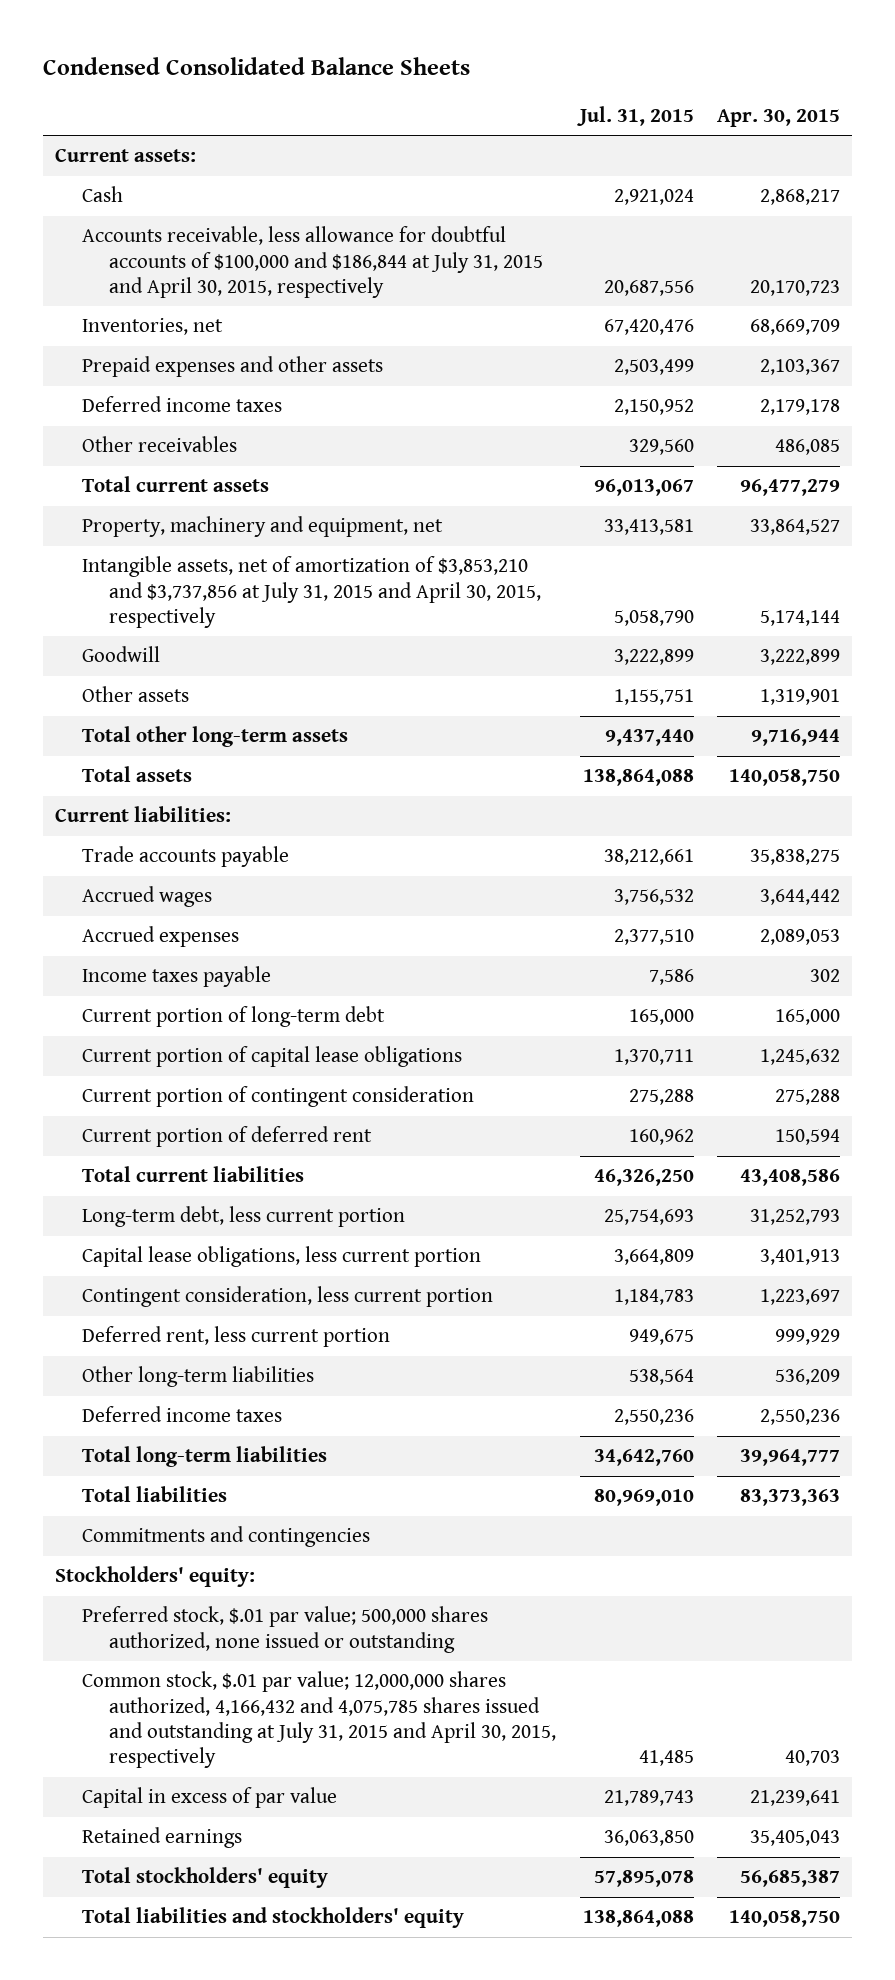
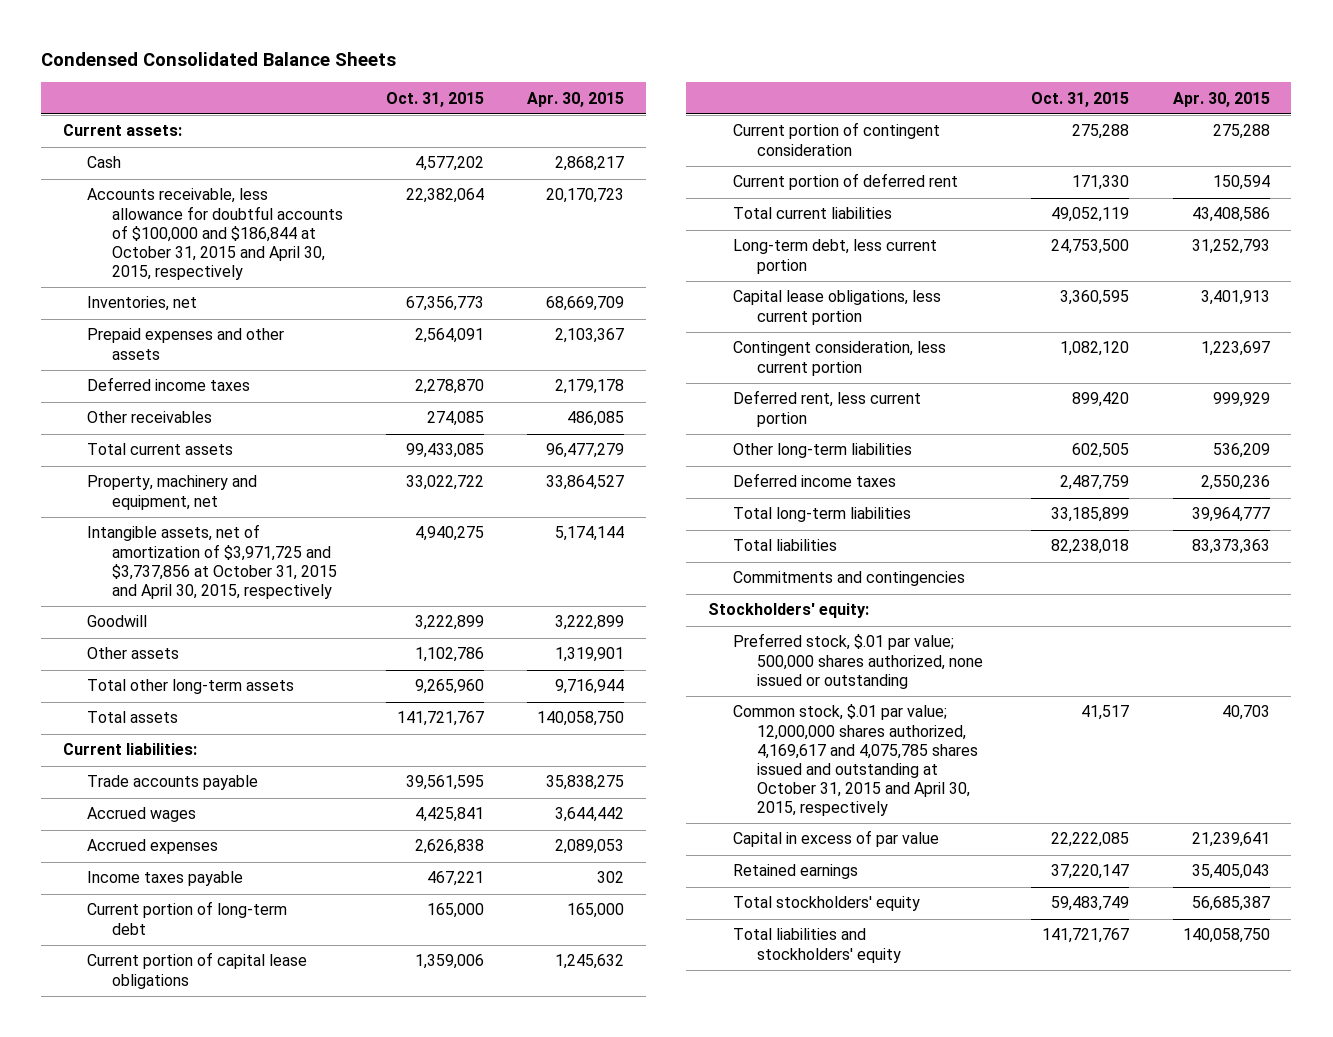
- | Jul. 31, 2015 | Apr. 30, 2015
+ | Oct. 31, 2015 | Apr. 30, 2015
- Accounts receivable, less allowance for doubtful accounts of $100,000 and $186,844 at July 31, 2015 and April 30, 2015, respectively | 20,687,556 | 20,170,723
+ Accounts receivable, less allowance for doubtful accounts of $100,000 and $186,844 at October 31, 2015 and April 30, 2015, respectively | 22,382,064 | 20,170,723
- Intangible assets, net of amortization of $3,853,210 and $3,737,856 at July 31, 2015 and April 30, 2015, respectively | 5,058,790 | 5,174,144
+ Intangible assets, net of amortization of $3,971,725 and $3,737,856 at October 31, 2015 and April 30, 2015, respectively | 4,940,275 | 5,174,144
- Common stock, $.01 par value; 12,000,000 shares authorized, 4,166,432 and 4,075,785 shares issued and outstanding at July 31, 2015 and April 30, 2015, respectively | 41,485 | 40,703
+ Common stock, $.01 par value; 12,000,000 shares authorized, 4,169,617 and 4,075,785 shares issued and outstanding at October 31, 2015 and April 30, 2015, respectively | 41,517 | 40,703

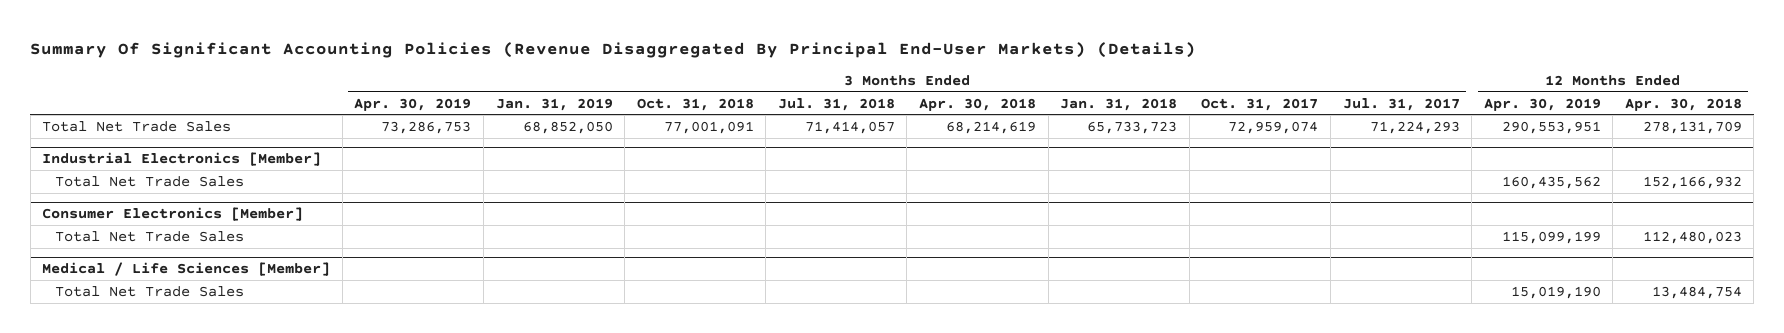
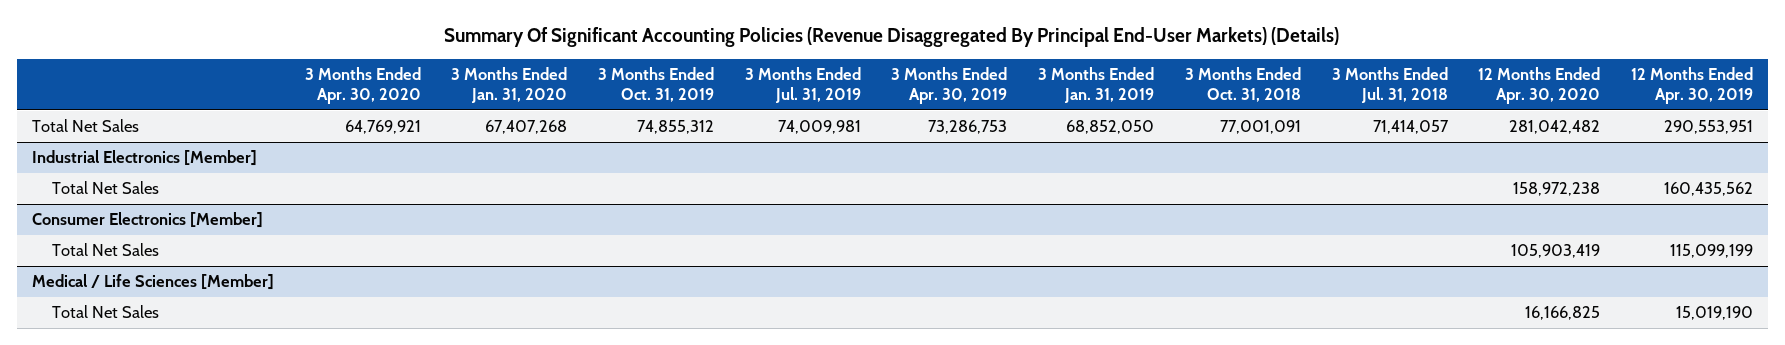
- | 3 Months Ended Apr. 30, 2019 | 3 Months Ended Jan. 31, 2019 | 3 Months Ended Oct. 31, 2018 | 3 Months Ended Jul. 31, 2018 | 3 Months Ended Apr. 30, 2018 | 3 Months Ended Jan. 31, 2018 | 3 Months Ended Oct. 31, 2017 | 3 Months Ended Jul. 31, 2017 | 12 Months Ended Apr. 30, 2019 | 12 Months Ended Apr. 30, 2018
+ | 3 Months Ended Apr. 30, 2020 | 3 Months Ended Jan. 31, 2020 | 3 Months Ended Oct. 31, 2019 | 3 Months Ended Jul. 31, 2019 | 3 Months Ended Apr. 30, 2019 | 3 Months Ended Jan. 31, 2019 | 3 Months Ended Oct. 31, 2018 | 3 Months Ended Jul. 31, 2018 | 12 Months Ended Apr. 30, 2020 | 12 Months Ended Apr. 30, 2019
- Total Net Trade Sales | 73,286,753 | 68,852,050 | 77,001,091 | 71,414,057 | 68,214,619 | 65,733,723 | 72,959,074 | 71,224,293 | 290,553,951 | 278,131,709
+ Total Net Sales | 64,769,921 | 67,407,268 | 74,855,312 | 74,009,981 | 73,286,753 | 68,852,050 | 77,001,091 | 71,414,057 | 281,042,482 | 290,553,951
@ Industrial Electronics [Member]
- Total Net Trade Sales | | | | | | | | | 160,435,562 | 152,166,932
+ Total Net Sales | | | | | | | | | 158,972,238 | 160,435,562
@ Consumer Electronics [Member]
- Total Net Trade Sales | | | | | | | | | 115,099,199 | 112,480,023
+ Total Net Sales | | | | | | | | | 105,903,419 | 115,099,199
@ Medical / Life Sciences [Member]
- Total Net Trade Sales | | | | | | | | | 15,019,190 | 13,484,754
+ Total Net Sales | | | | | | | | | 16,166,825 | 15,019,190

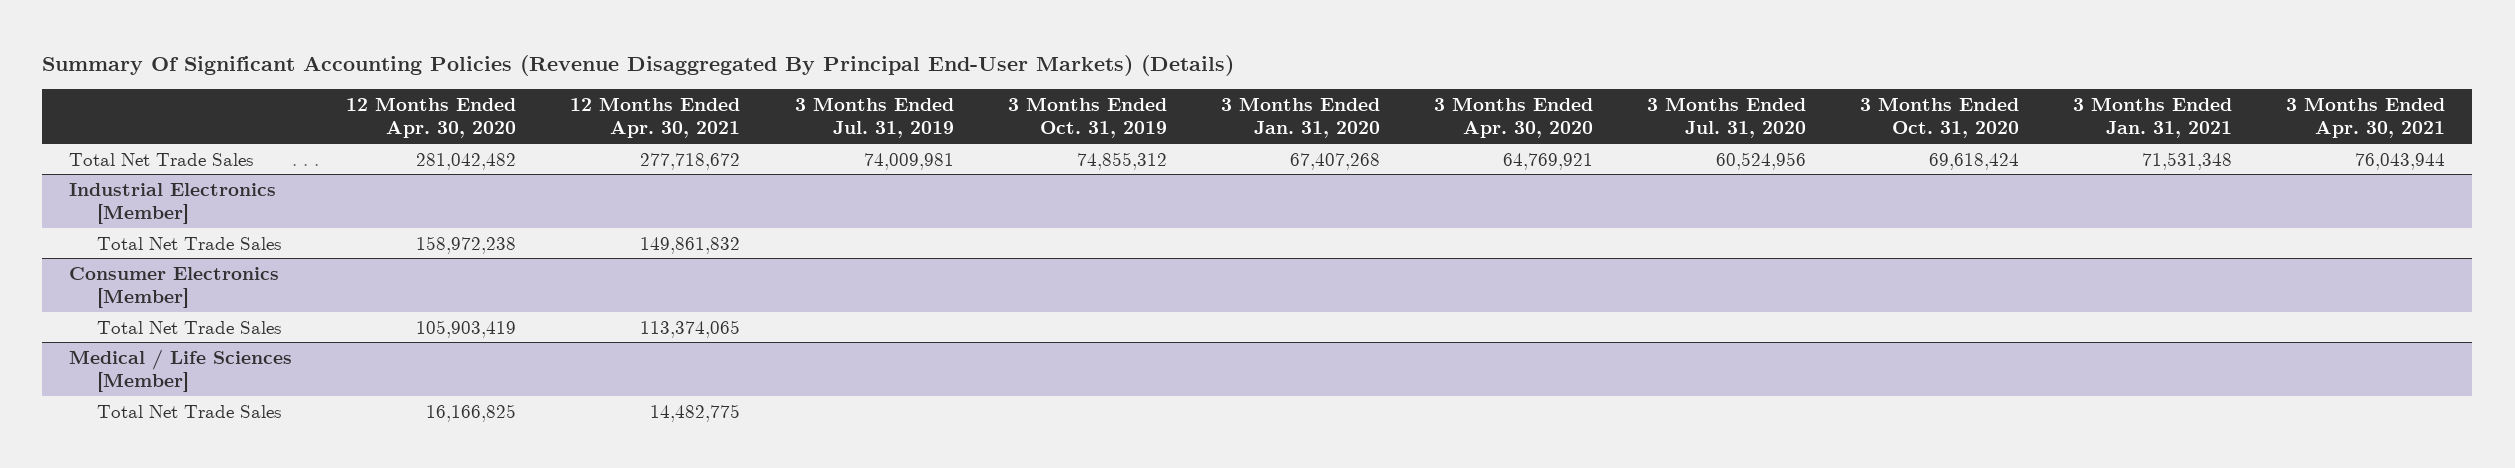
- | 3 Months Ended Apr. 30, 2020 | 3 Months Ended Jan. 31, 2020 | 3 Months Ended Oct. 31, 2019 | 3 Months Ended Jul. 31, 2019 | 3 Months Ended Apr. 30, 2019 | 3 Months Ended Jan. 31, 2019 | 3 Months Ended Oct. 31, 2018 | 3 Months Ended Jul. 31, 2018 | 12 Months Ended Apr. 30, 2020 | 12 Months Ended Apr. 30, 2019
+ | 12 Months Ended Apr. 30, 2020 | 12 Months Ended Apr. 30, 2021 | 3 Months Ended Jul. 31, 2019 | 3 Months Ended Oct. 31, 2019 | 3 Months Ended Jan. 31, 2020 | 3 Months Ended Apr. 30, 2020 | 3 Months Ended Jul. 31, 2020 | 3 Months Ended Oct. 31, 2020 | 3 Months Ended Jan. 31, 2021 | 3 Months Ended Apr. 30, 2021
- Total Net Sales | 64,769,921 | 67,407,268 | 74,855,312 | 74,009,981 | 73,286,753 | 68,852,050 | 77,001,091 | 71,414,057 | 281,042,482 | 290,553,951
+ Total Net Trade Sales | 281,042,482 | 277,718,672 | 74,009,981 | 74,855,312 | 67,407,268 | 64,769,921 | 60,524,956 | 69,618,424 | 71,531,348 | 76,043,944
@ Industrial Electronics [Member]
- Total Net Sales | | | | | | | | | 158,972,238 | 160,435,562
+ Total Net Trade Sales | 158,972,238 | 149,861,832 | | | | | | | |
@ Consumer Electronics [Member]
- Total Net Sales | | | | | | | | | 105,903,419 | 115,099,199
+ Total Net Trade Sales | 105,903,419 | 113,374,065 | | | | | | | |
@ Medical / Life Sciences [Member]
- Total Net Sales | | | | | | | | | 16,166,825 | 15,019,190
+ Total Net Trade Sales | 16,166,825 | 14,482,775 | | | | | | | |

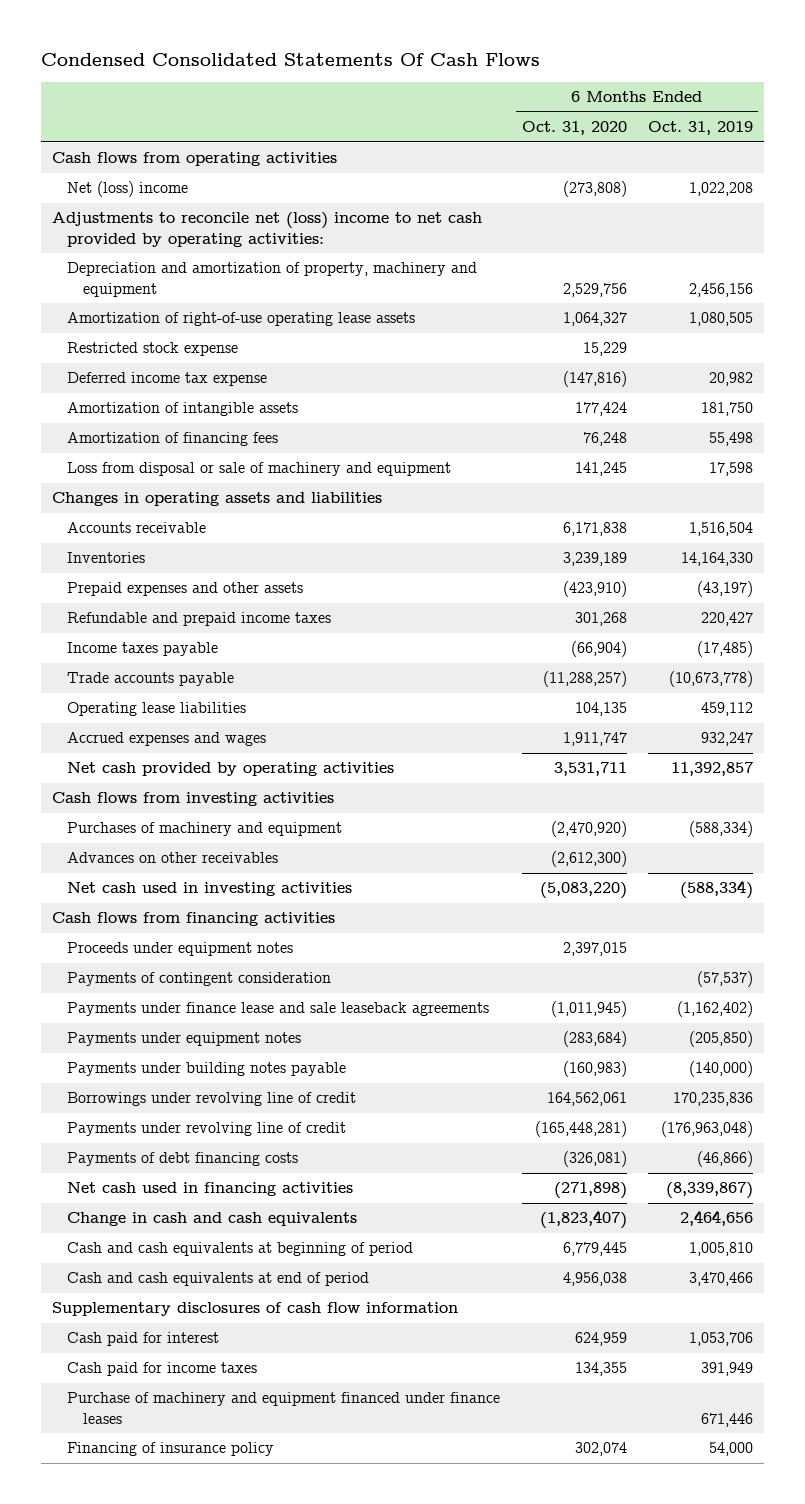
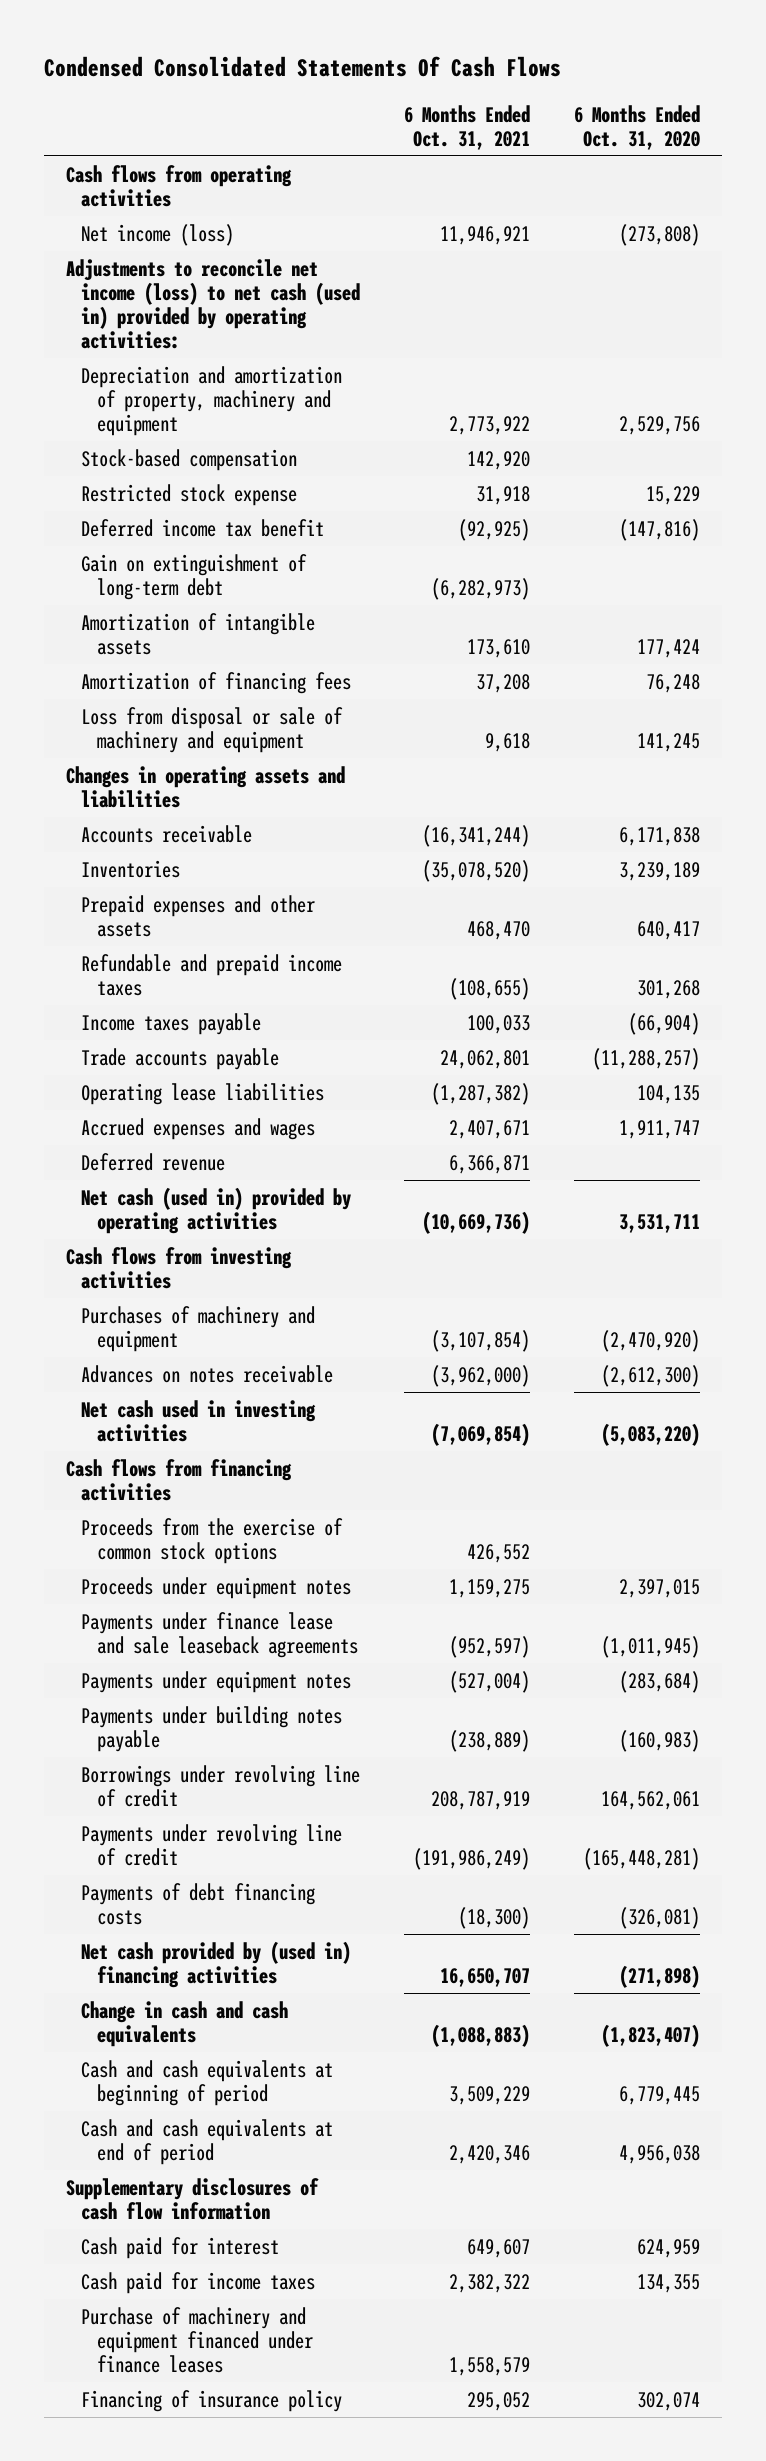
- | 6 Months Ended Oct. 31, 2020 | 6 Months Ended Oct. 31, 2019
+ | 6 Months Ended Oct. 31, 2021 | 6 Months Ended Oct. 31, 2020
- Net (loss) income | (273,808) | 1,022,208
- Adjustments to reconcile net (loss) income to net cash provided by operating activities:
+ Net income (loss) | 11,946,921 | (273,808)
+ Adjustments to reconcile net income (loss) to net cash (used in) provided by operating activities:
- Amortization of right-of-use operating lease assets | 1,064,327 | 1,080,505
+ Stock-based compensation | 142,920 |
- Deferred income tax expense | (147,816) | 20,982
+ Deferred income tax benefit | (92,925) | (147,816)
+ Gain on extinguishment of long-term debt | (6,282,973) |
- Prepaid expenses and other assets | (423,910) | (43,197)
+ Prepaid expenses and other assets | 468,470 | 640,417
- Net cash provided by operating activities | 3,531,711 | 11,392,857
+ Deferred revenue | 6,366,871 |
+ Net cash (used in) provided by operating activities | (10,669,736) | 3,531,711
- Advances on other receivables | (2,612,300) |
+ Advances on notes receivable | (3,962,000) | (2,612,300)
+ Proceeds from the exercise of common stock options | 426,552 |
- Payments of contingent consideration | | (57,537)
- Net cash used in financing activities | (271,898) | (8,339,867)
+ Net cash provided by (used in) financing activities | 16,650,707 | (271,898)

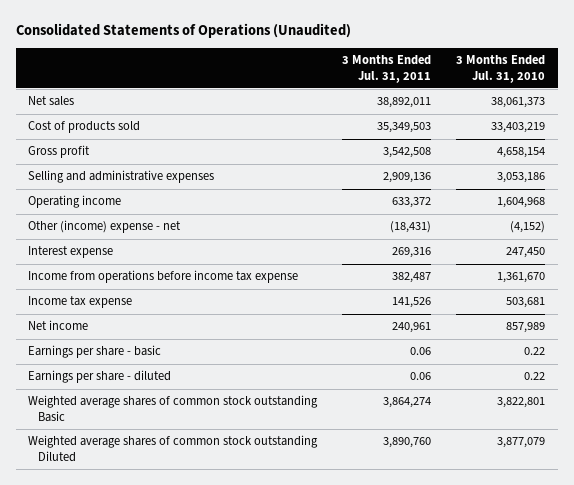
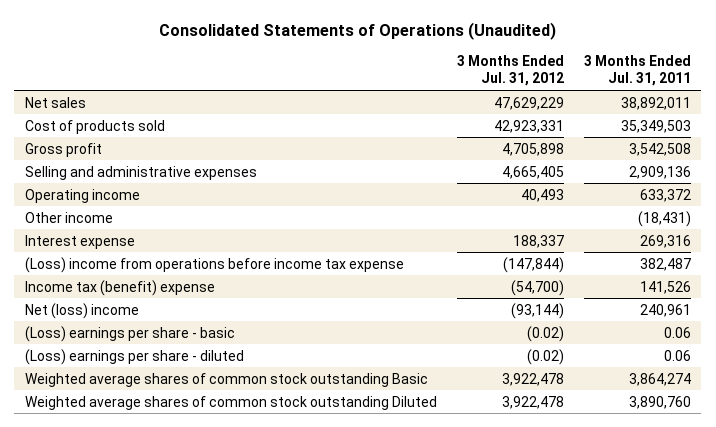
- | 3 Months Ended Jul. 31, 2011 | 3 Months Ended Jul. 31, 2010
+ | 3 Months Ended Jul. 31, 2012 | 3 Months Ended Jul. 31, 2011
- Other (income) expense - net | (18,431) | (4,152)
+ Other income | | (18,431)
- Income from operations before income tax expense | 382,487 | 1,361,670
- Income tax expense | 141,526 | 503,681
- Net income | 240,961 | 857,989
- Earnings per share - basic | 0.06 | 0.22
- Earnings per share - diluted | 0.06 | 0.22
+ (Loss) income from operations before income tax expense | (147,844) | 382,487
+ Income tax (benefit) expense | (54,700) | 141,526
+ Net (loss) income | (93,144) | 240,961
+ (Loss) earnings per share - basic | (0.02) | 0.06
+ (Loss) earnings per share - diluted | (0.02) | 0.06

